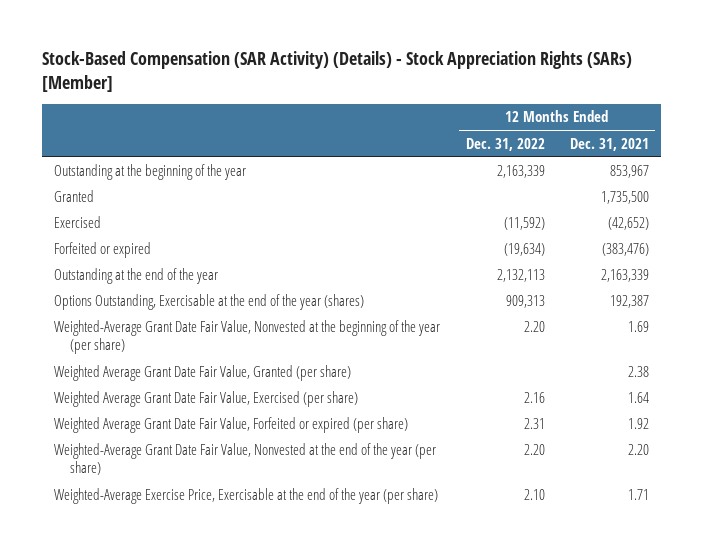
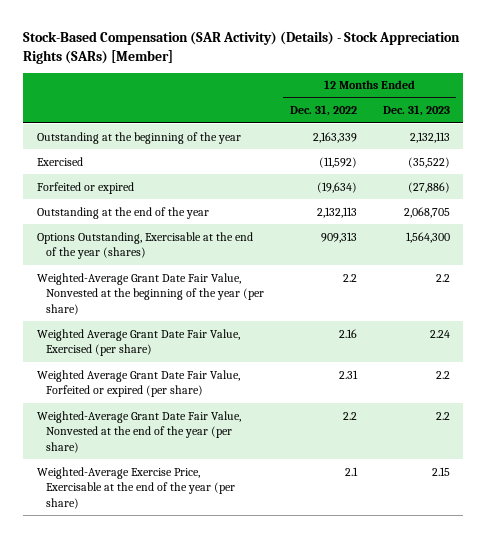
- | 12 Months Ended Dec. 31, 2022 | 12 Months Ended Dec. 31, 2021
+ | 12 Months Ended Dec. 31, 2022 | 12 Months Ended Dec. 31, 2023
- Granted | | 1,735,500
- Weighted-Average Grant Date Fair Value, Nonvested at the beginning of the year (per share) | 2.20 | 1.69
- Weighted Average Grant Date Fair Value, Granted (per share) | | 2.38
+ Weighted-Average Grant Date Fair Value, Nonvested at the beginning of the year (per share) | 2.2 | 2.2
- Weighted-Average Grant Date Fair Value, Nonvested at the end of the year (per share) | 2.20 | 2.20
- Weighted-Average Exercise Price, Exercisable at the end of the year (per share) | 2.10 | 1.71
+ Weighted-Average Grant Date Fair Value, Nonvested at the end of the year (per share) | 2.2 | 2.2
+ Weighted-Average Exercise Price, Exercisable at the end of the year (per share) | 2.1 | 2.15

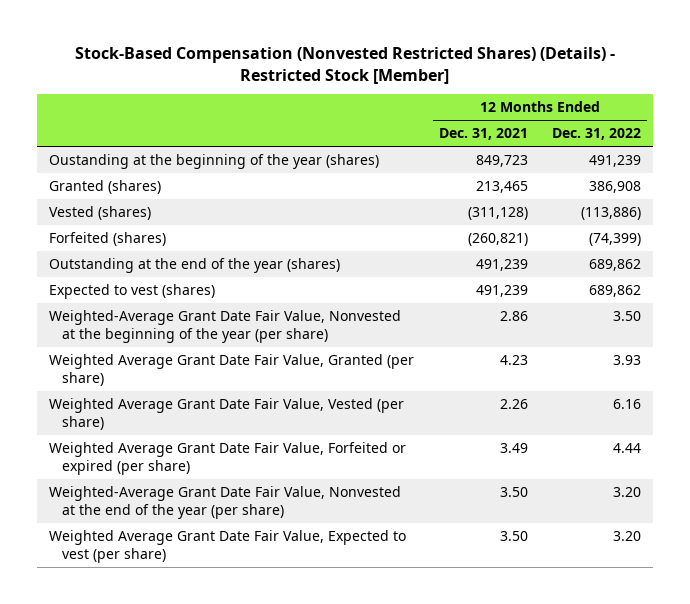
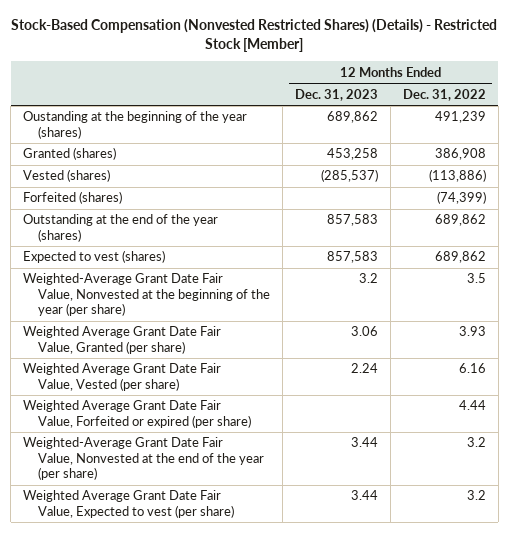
- | 12 Months Ended Dec. 31, 2021 | 12 Months Ended Dec. 31, 2022
+ | 12 Months Ended Dec. 31, 2023 | 12 Months Ended Dec. 31, 2022
- Weighted-Average Grant Date Fair Value, Nonvested at the beginning of the year (per share) | 2.86 | 3.50
+ Weighted-Average Grant Date Fair Value, Nonvested at the beginning of the year (per share) | 3.2 | 3.5
- Weighted-Average Grant Date Fair Value, Nonvested at the end of the year (per share) | 3.50 | 3.20
- Weighted Average Grant Date Fair Value, Expected to vest (per share) | 3.50 | 3.20
+ Weighted-Average Grant Date Fair Value, Nonvested at the end of the year (per share) | 3.44 | 3.2
+ Weighted Average Grant Date Fair Value, Expected to vest (per share) | 3.44 | 3.2

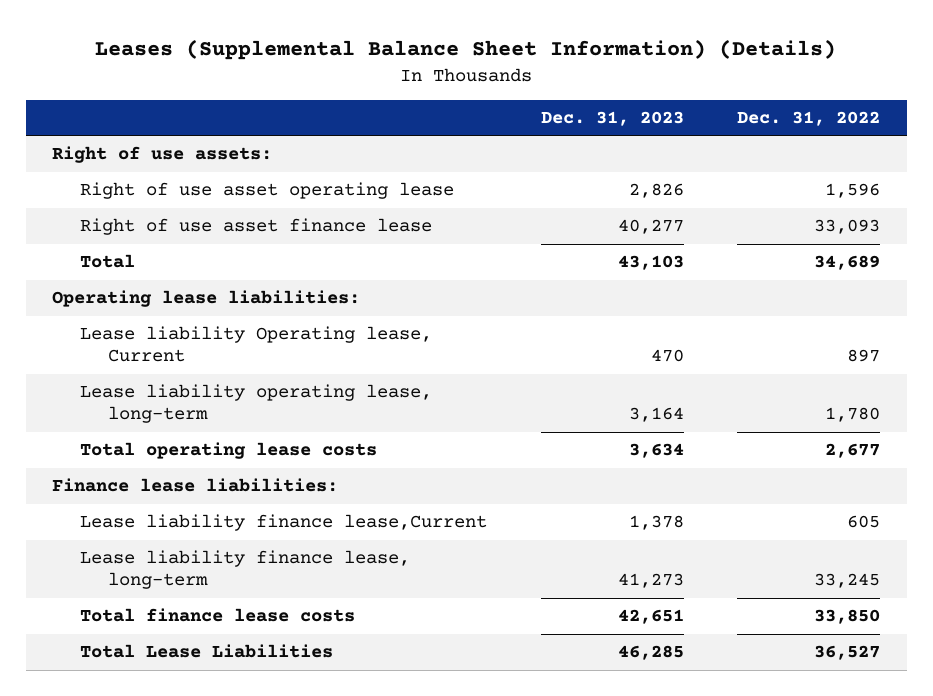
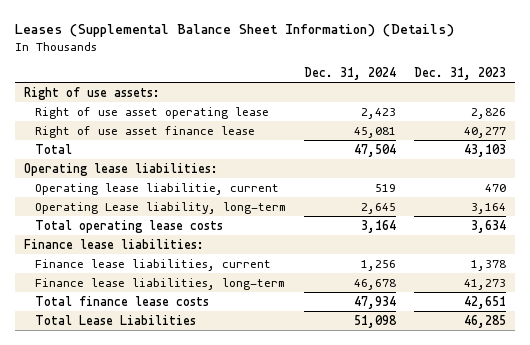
- | Dec. 31, 2023 | Dec. 31, 2022
+ | Dec. 31, 2024 | Dec. 31, 2023
- Lease liability Operating lease, Current | 470 | 897
- Lease liability operating lease, long-term | 3,164 | 1,780
+ Operating lease liabilitie, current | 519 | 470
+ Operating Lease liability, long-term | 2,645 | 3,164
- Lease liability finance lease,Current | 1,378 | 605
- Lease liability finance lease, long-term | 41,273 | 33,245
+ Finance lease liabilities, current | 1,256 | 1,378
+ Finance lease liabilities, long-term | 46,678 | 41,273

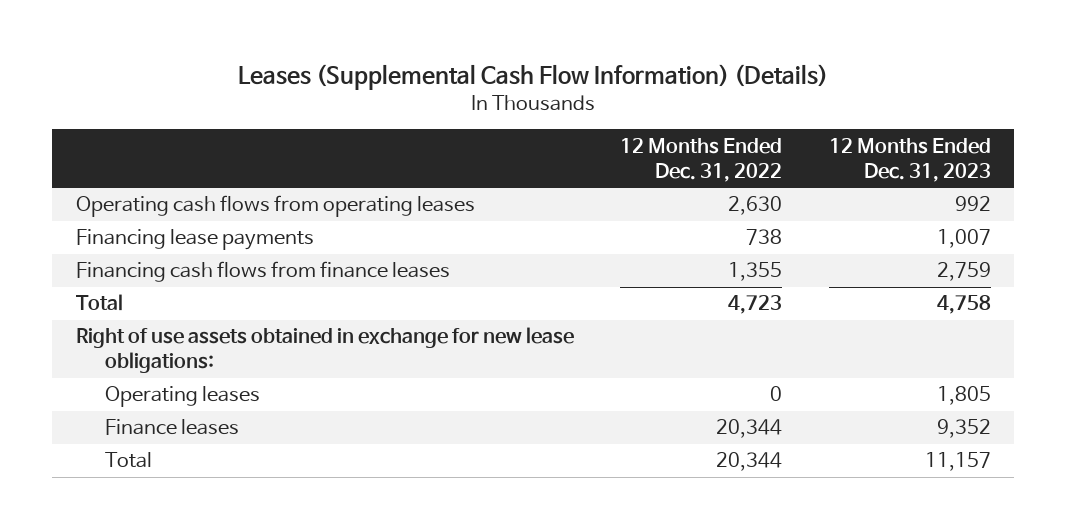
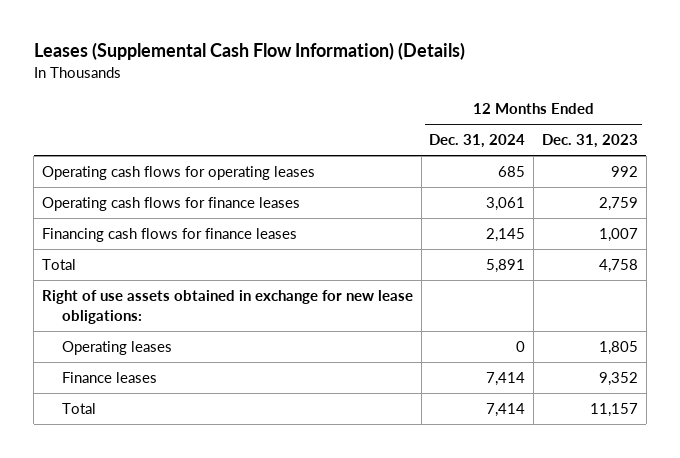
- | 12 Months Ended Dec. 31, 2022 | 12 Months Ended Dec. 31, 2023
+ | 12 Months Ended Dec. 31, 2024 | 12 Months Ended Dec. 31, 2023
- Operating cash flows from operating leases | 2,630 | 992
- Financing lease payments | 738 | 1,007
- Financing cash flows from finance leases | 1,355 | 2,759
+ Operating cash flows for operating leases | 685 | 992
+ Operating cash flows for finance leases | 3,061 | 2,759
+ Financing cash flows for finance leases | 2,145 | 1,007

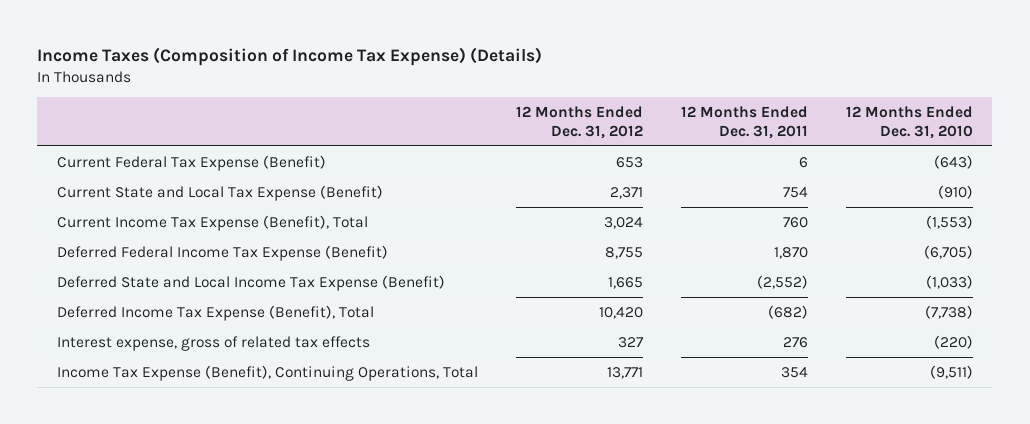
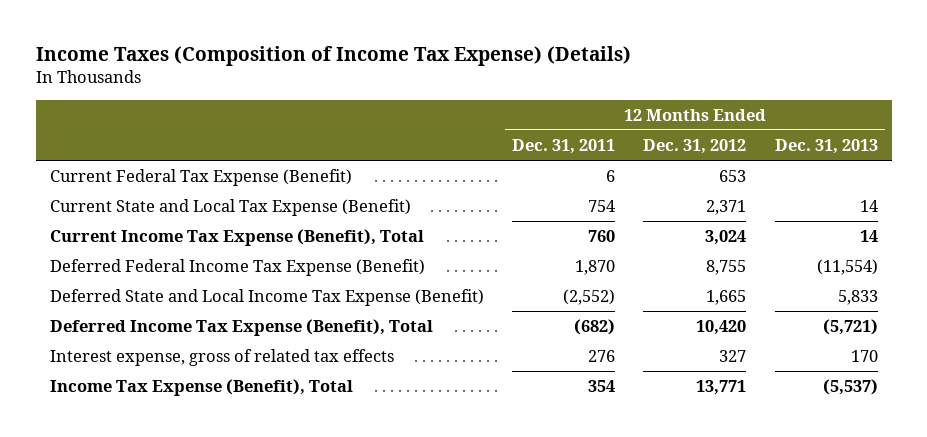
- | 12 Months Ended Dec. 31, 2012 | 12 Months Ended Dec. 31, 2011 | 12 Months Ended Dec. 31, 2010
+ | 12 Months Ended Dec. 31, 2011 | 12 Months Ended Dec. 31, 2012 | 12 Months Ended Dec. 31, 2013
- Income Tax Expense (Benefit), Continuing Operations, Total | 13,771 | 354 | (9,511)
+ Income Tax Expense (Benefit), Total | 354 | 13,771 | (5,537)

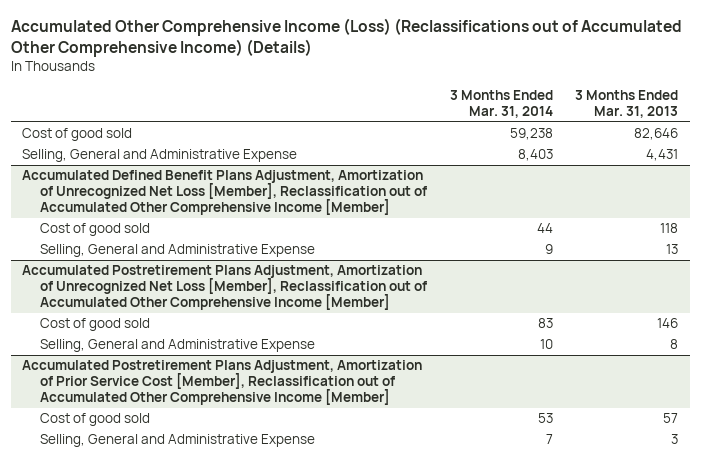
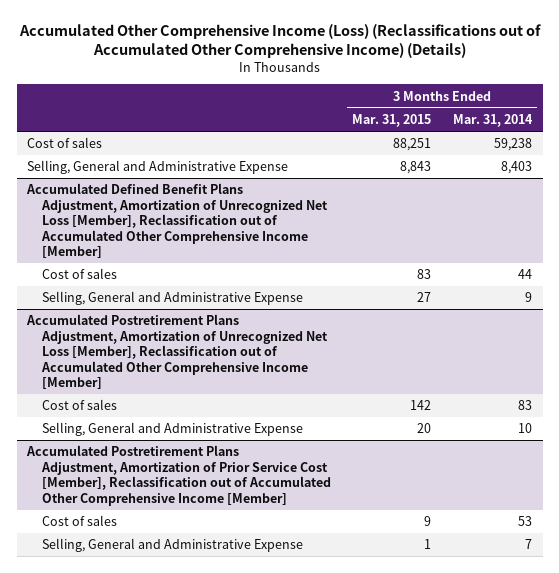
- | 3 Months Ended Mar. 31, 2014 | 3 Months Ended Mar. 31, 2013
+ | 3 Months Ended Mar. 31, 2015 | 3 Months Ended Mar. 31, 2014
- Cost of good sold | 59,238 | 82,646
+ Cost of sales | 88,251 | 59,238
@ Accumulated Defined Benefit Plans Adjustment, Amortization of Unrecognized Net Loss [Member], Reclassification out of Accumulated Other Comprehensive Income [Member]
- Cost of good sold | 44 | 118
+ Cost of sales | 83 | 44
@ Accumulated Postretirement Plans Adjustment, Amortization of Unrecognized Net Loss [Member], Reclassification out of Accumulated Other Comprehensive Income [Member]
- Cost of good sold | 83 | 146
+ Cost of sales | 142 | 83
@ Accumulated Postretirement Plans Adjustment, Amortization of Prior Service Cost [Member], Reclassification out of Accumulated Other Comprehensive Income [Member]
- Cost of good sold | 53 | 57
+ Cost of sales | 9 | 53

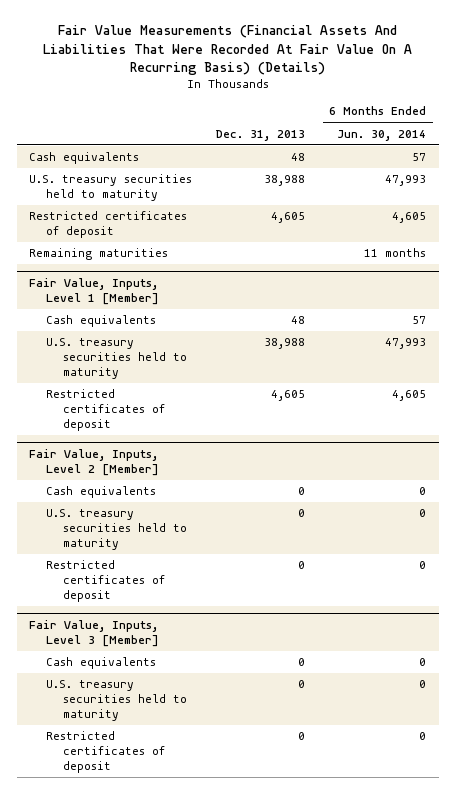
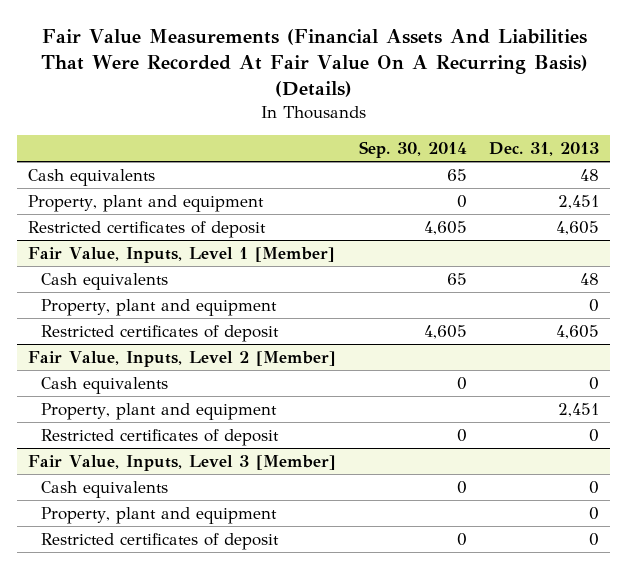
- | Dec. 31, 2013 | 6 Months Ended Jun. 30, 2014
+ | Sep. 30, 2014 | Dec. 31, 2013
- U.S. treasury securities held to maturity | 38,988 | 47,993
+ Property, plant and equipment | 0 | 2,451
- Remaining maturities | | 11 months
@ Fair Value, Inputs, Level 1 [Member]
- U.S. treasury securities held to maturity | 38,988 | 47,993
+ Property, plant and equipment | | 0
@ Fair Value, Inputs, Level 2 [Member]
- U.S. treasury securities held to maturity | 0 | 0
+ Property, plant and equipment | | 2,451
@ Fair Value, Inputs, Level 3 [Member]
- U.S. treasury securities held to maturity | 0 | 0
+ Property, plant and equipment | | 0

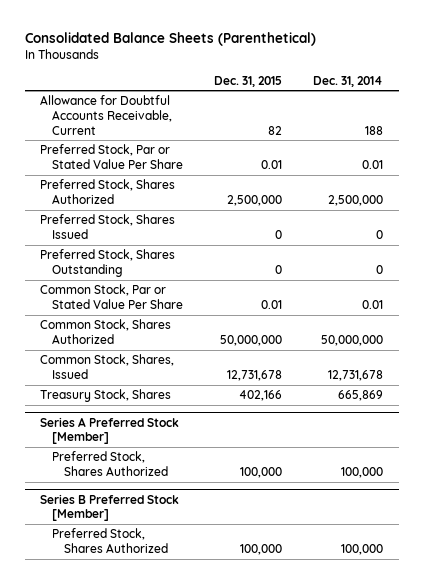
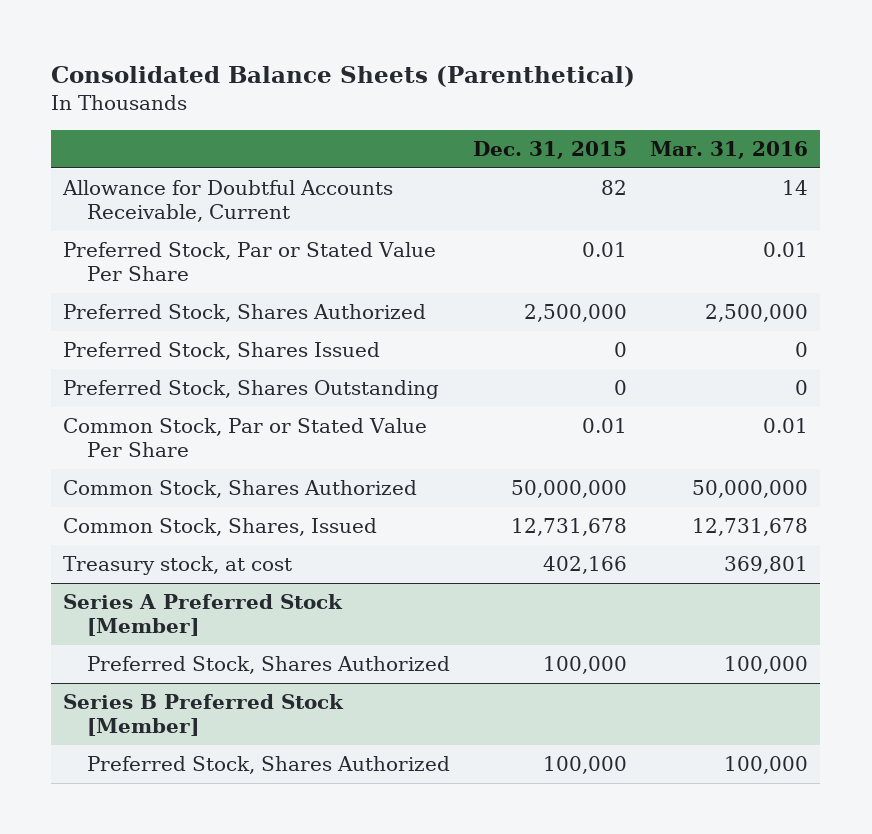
- | Dec. 31, 2015 | Dec. 31, 2014
+ | Dec. 31, 2015 | Mar. 31, 2016
- Treasury Stock, Shares | 402,166 | 665,869
+ Treasury stock, at cost | 402,166 | 369,801

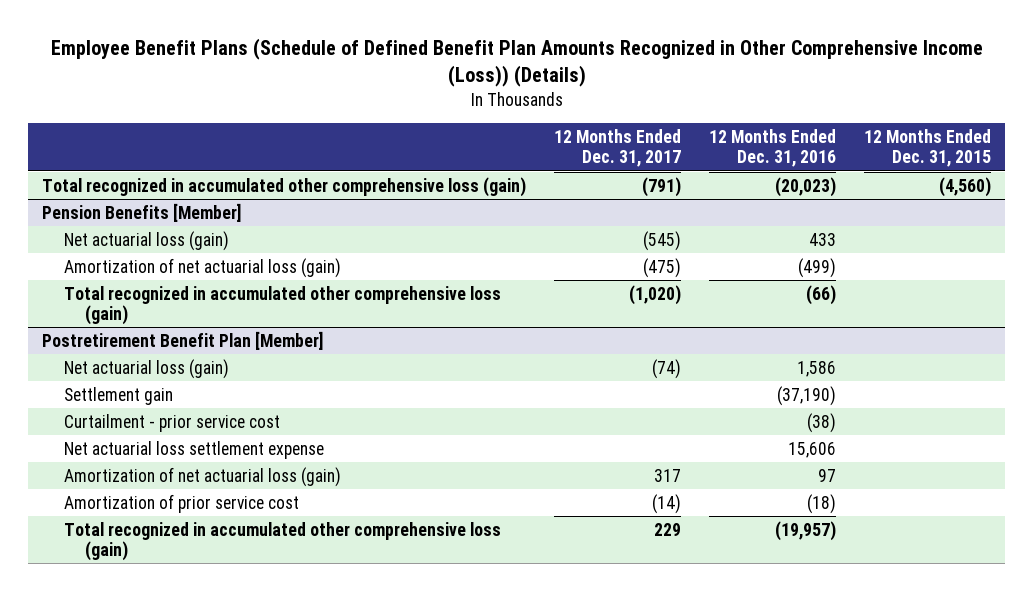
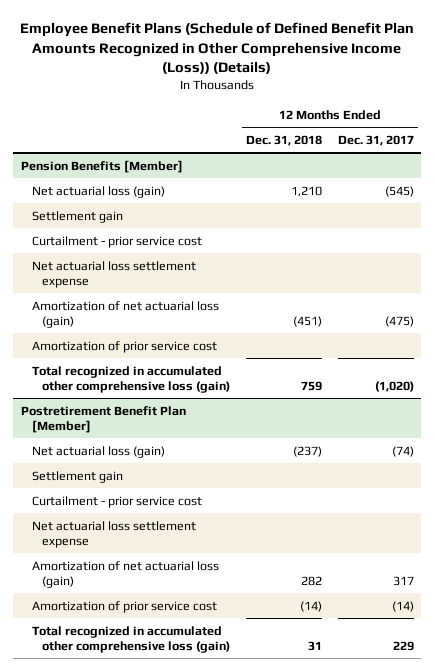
- | 12 Months Ended Dec. 31, 2017 | 12 Months Ended Dec. 31, 2016 | 12 Months Ended Dec. 31, 2015
+ | 12 Months Ended Dec. 31, 2018 | 12 Months Ended Dec. 31, 2017
- Total recognized in accumulated other comprehensive loss (gain) | (791) | (20,023) | (4,560)
@ Pension Benefits [Member]
+ Settlement gain
+ Curtailment - prior service cost
+ Net actuarial loss settlement expense
+ Amortization of prior service cost

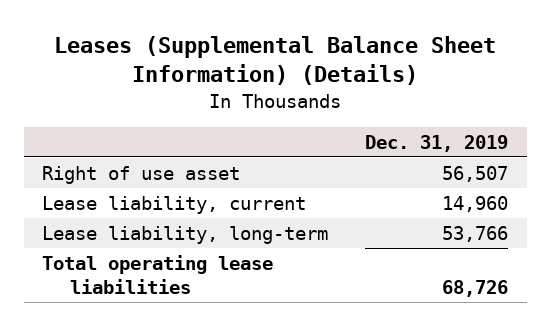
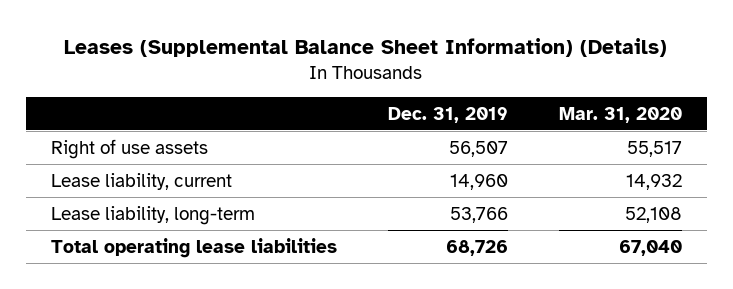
- | Dec. 31, 2019
+ | Dec. 31, 2019 | Mar. 31, 2020
- Right of use asset | 56,507
+ Right of use assets | 56,507 | 55,517

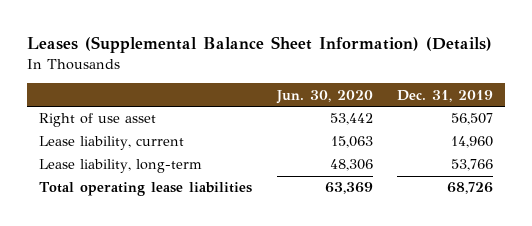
- | Dec. 31, 2019 | Mar. 31, 2020
+ | Jun. 30, 2020 | Dec. 31, 2019
- Right of use assets | 56,507 | 55,517
+ Right of use asset | 53,442 | 56,507

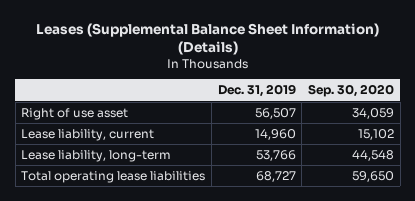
- | Jun. 30, 2020 | Dec. 31, 2019
+ | Dec. 31, 2019 | Sep. 30, 2020
- Total operating lease liabilities | 63,369 | 68,726
+ Total operating lease liabilities | 68,727 | 59,650

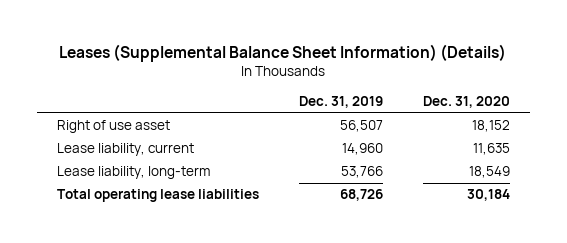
- | Dec. 31, 2019 | Sep. 30, 2020
+ | Dec. 31, 2019 | Dec. 31, 2020
- Total operating lease liabilities | 68,727 | 59,650
+ Total operating lease liabilities | 68,726 | 30,184

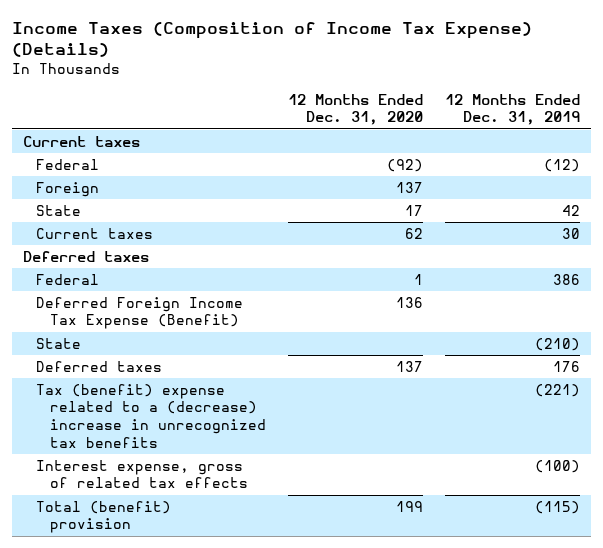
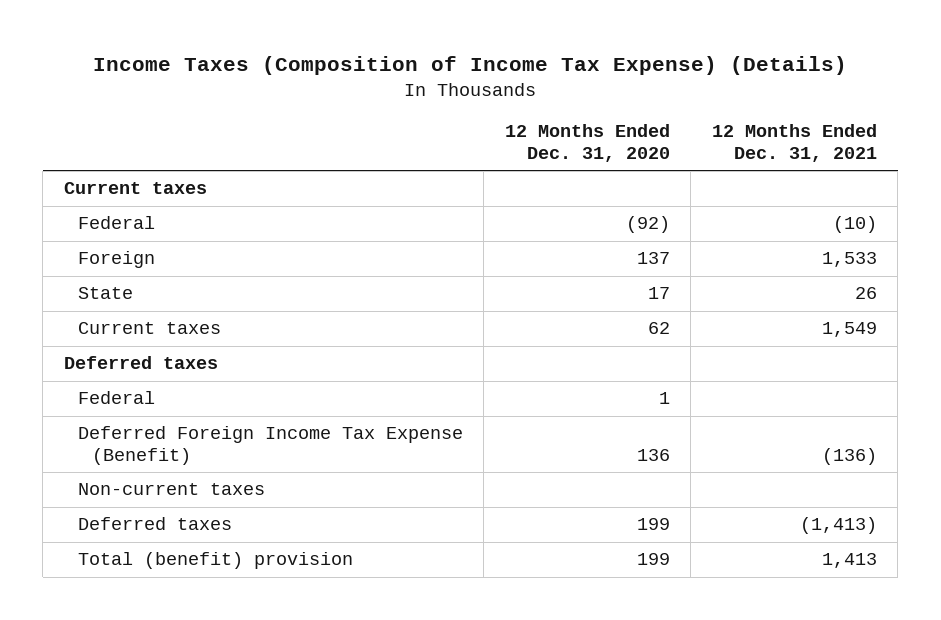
- | 12 Months Ended Dec. 31, 2020 | 12 Months Ended Dec. 31, 2019
+ | 12 Months Ended Dec. 31, 2020 | 12 Months Ended Dec. 31, 2021
- State | | (210)
- Deferred taxes | 137 | 176
- Tax (benefit) expense related to a (decrease) increase in unrecognized tax benefits | | (221)
- Interest expense, gross of related tax effects | | (100)
+ Non-current taxes
+ Deferred taxes | 199 | (1,413)

